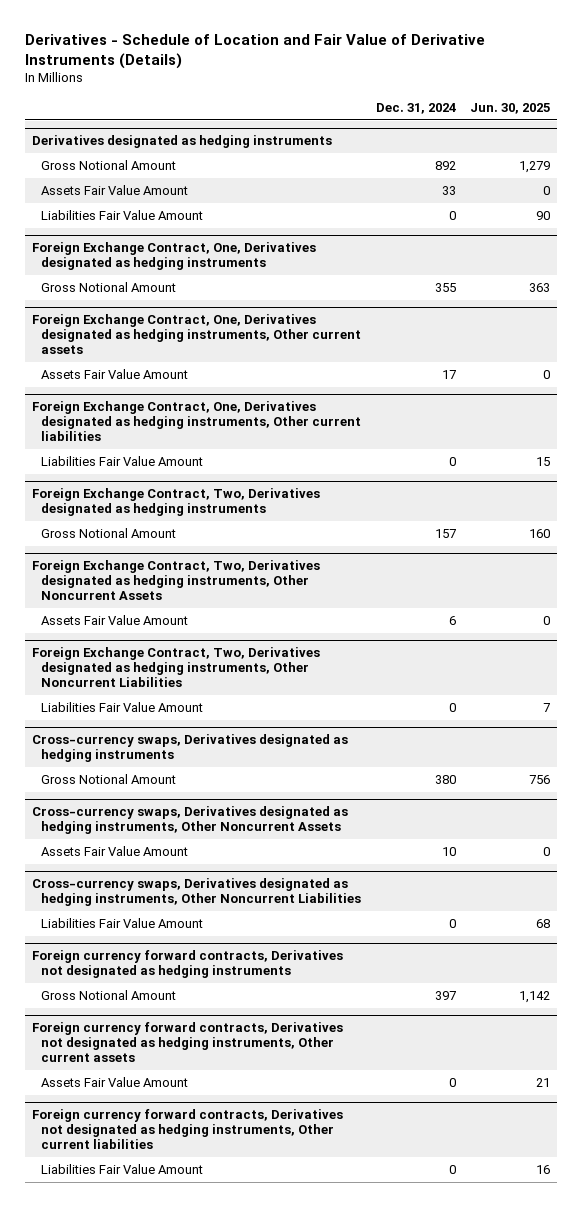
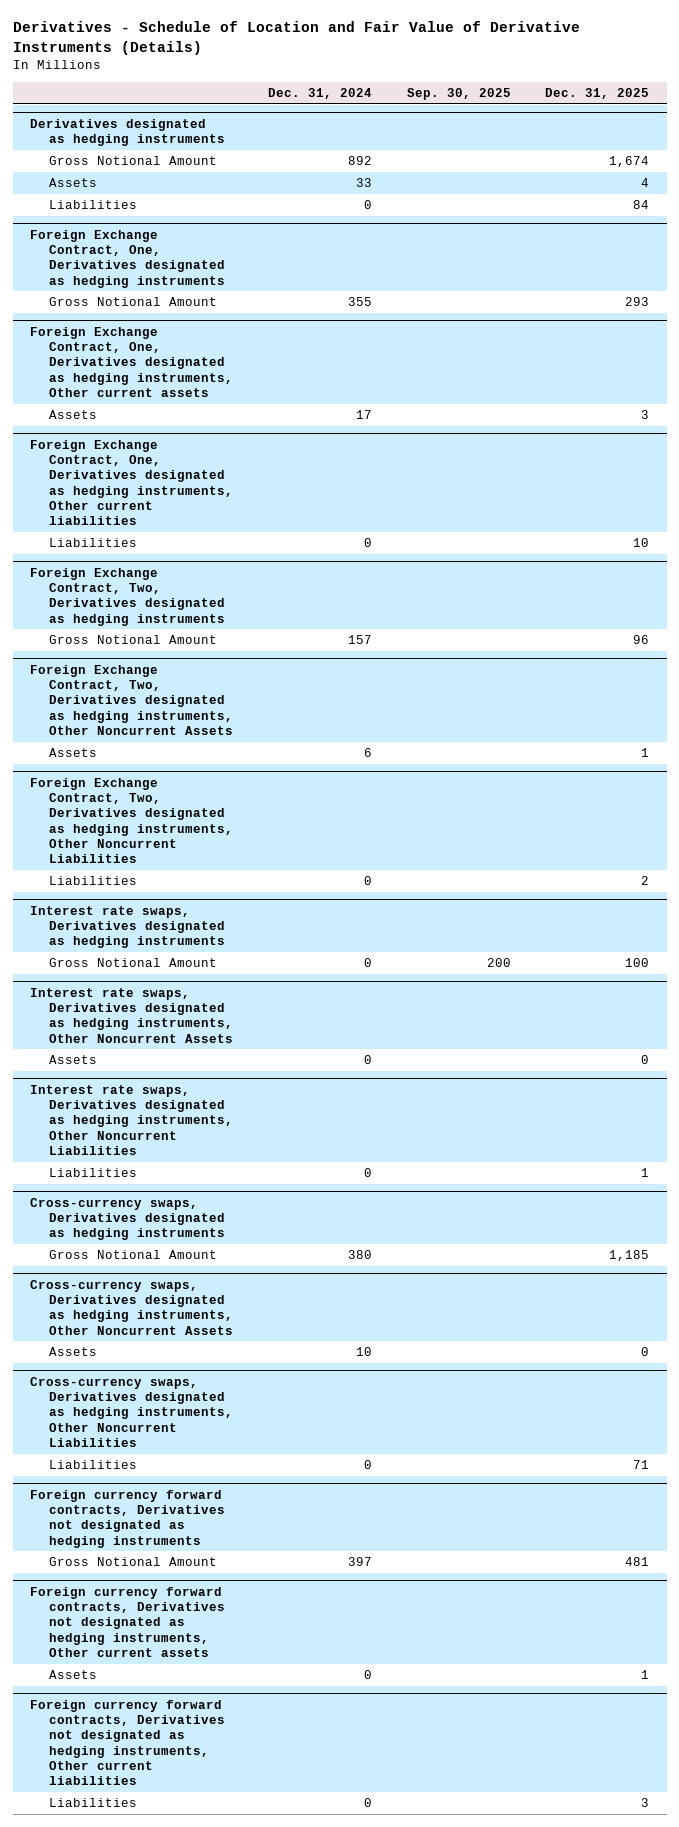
- | Dec. 31, 2024 | Jun. 30, 2025
+ | Dec. 31, 2024 | Sep. 30, 2025 | Dec. 31, 2025
@ Derivatives designated as hedging instruments
- Assets Fair Value Amount | 33 | 0
- Liabilities Fair Value Amount | 0 | 90
+ Assets | 33 | | 4
+ Liabilities | 0 | | 84
@ Foreign Exchange Contract, One, Derivatives designated as hedging instruments, Other current assets
- Assets Fair Value Amount | 17 | 0
+ Assets | 17 | | 3
@ Foreign Exchange Contract, One, Derivatives designated as hedging instruments, Other current liabilities
- Liabilities Fair Value Amount | 0 | 15
+ Liabilities | 0 | | 10
@ Foreign Exchange Contract, Two, Derivatives designated as hedging instruments, Other Noncurrent Assets
- Assets Fair Value Amount | 6 | 0
+ Assets | 6 | | 1
@ Foreign Exchange Contract, Two, Derivatives designated as hedging instruments, Other Noncurrent Liabilities
- Liabilities Fair Value Amount | 0 | 7
+ Liabilities | 0 | | 2
+ Interest rate swaps, Derivatives designated as hedging instruments
+ Gross Notional Amount | 0 | 200 | 100
+ Interest rate swaps, Derivatives designated as hedging instruments, Other Noncurrent Assets
+ Assets | 0 | | 0
+ Interest rate swaps, Derivatives designated as hedging instruments, Other Noncurrent Liabilities
+ Liabilities | 0 | | 1
@ Cross-currency swaps, Derivatives designated as hedging instruments, Other Noncurrent Assets
- Assets Fair Value Amount | 10 | 0
+ Assets | 10 | | 0
@ Cross-currency swaps, Derivatives designated as hedging instruments, Other Noncurrent Liabilities
- Liabilities Fair Value Amount | 0 | 68
+ Liabilities | 0 | | 71
@ Foreign currency forward contracts, Derivatives not designated as hedging instruments, Other current assets
- Assets Fair Value Amount | 0 | 21
+ Assets | 0 | | 1
@ Foreign currency forward contracts, Derivatives not designated as hedging instruments, Other current liabilities
- Liabilities Fair Value Amount | 0 | 16
+ Liabilities | 0 | | 3

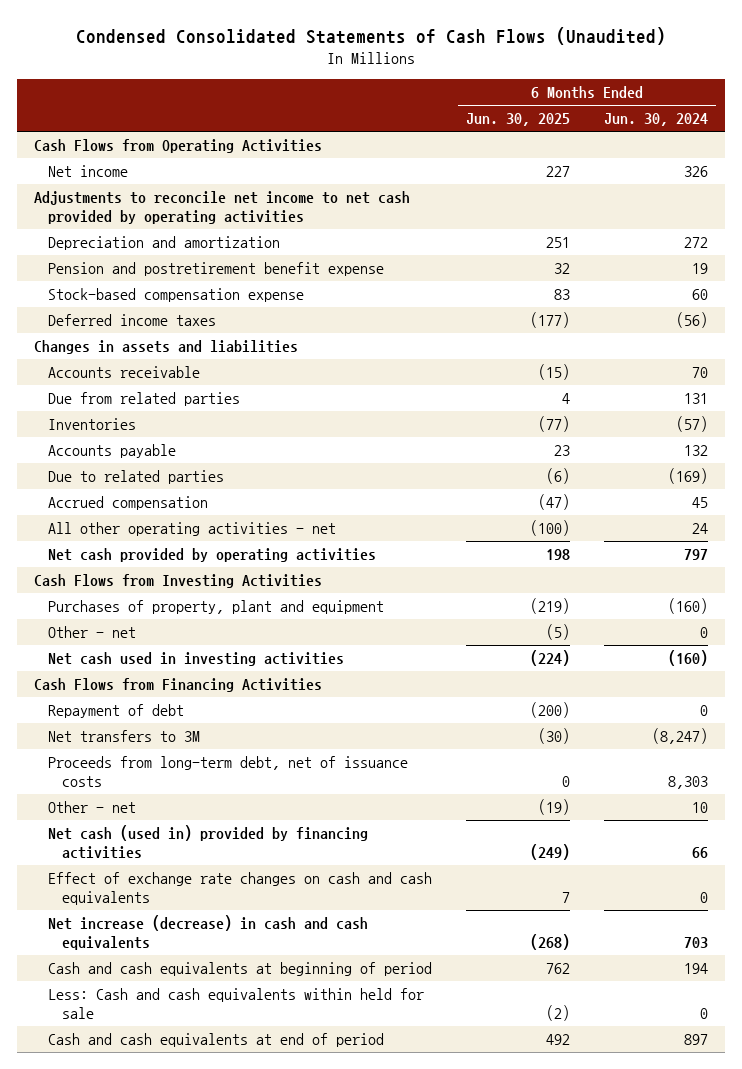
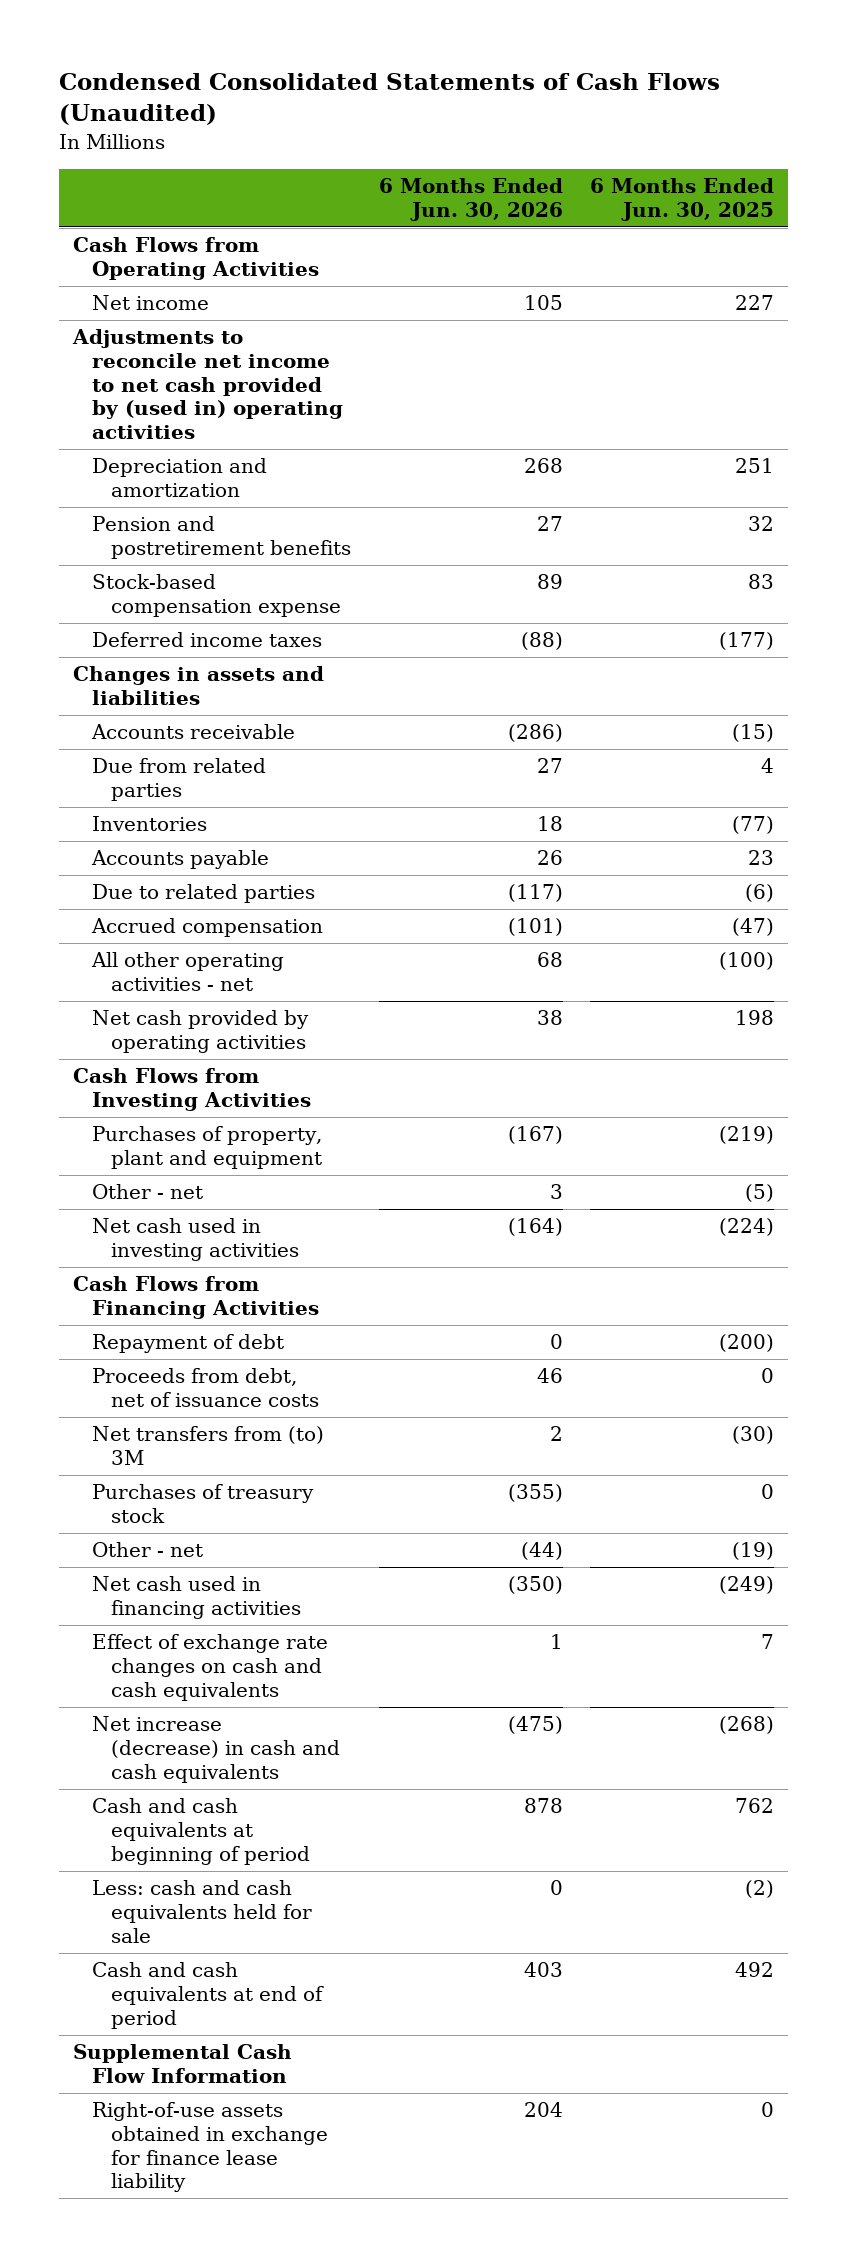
- | 6 Months Ended Jun. 30, 2025 | 6 Months Ended Jun. 30, 2024
+ | 6 Months Ended Jun. 30, 2026 | 6 Months Ended Jun. 30, 2025
- Adjustments to reconcile net income to net cash provided by operating activities
+ Adjustments to reconcile net income to net cash provided by (used in) operating activities
- Pension and postretirement benefit expense | 32 | 19
+ Pension and postretirement benefits | 27 | 32
- Net transfers to 3M | (30) | (8,247)
- Proceeds from long-term debt, net of issuance costs | 0 | 8,303
+ Proceeds from debt, net of issuance costs | 46 | 0
+ Net transfers from (to) 3M | 2 | (30)
+ Purchases of treasury stock | (355) | 0
- Net cash (used in) provided by financing activities | (249) | 66
+ Net cash used in financing activities | (350) | (249)
- Less: Cash and cash equivalents within held for sale | (2) | 0
+ Less: cash and cash equivalents held for sale | 0 | (2)
+ Supplemental Cash Flow Information
+ Right-of-use assets obtained in exchange for finance lease liability | 204 | 0

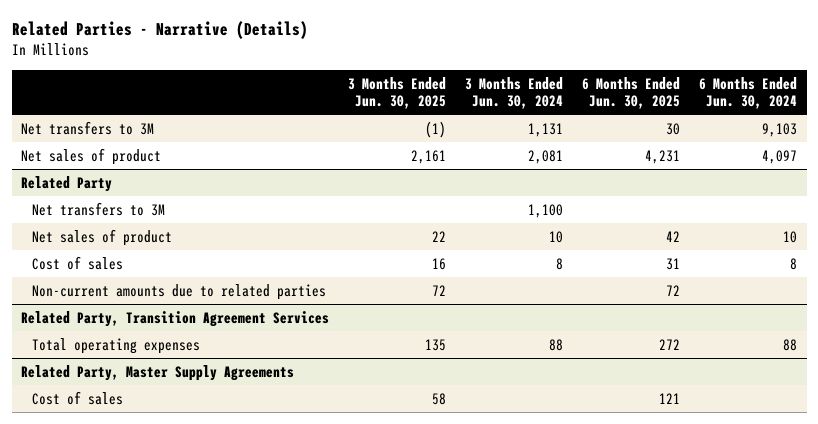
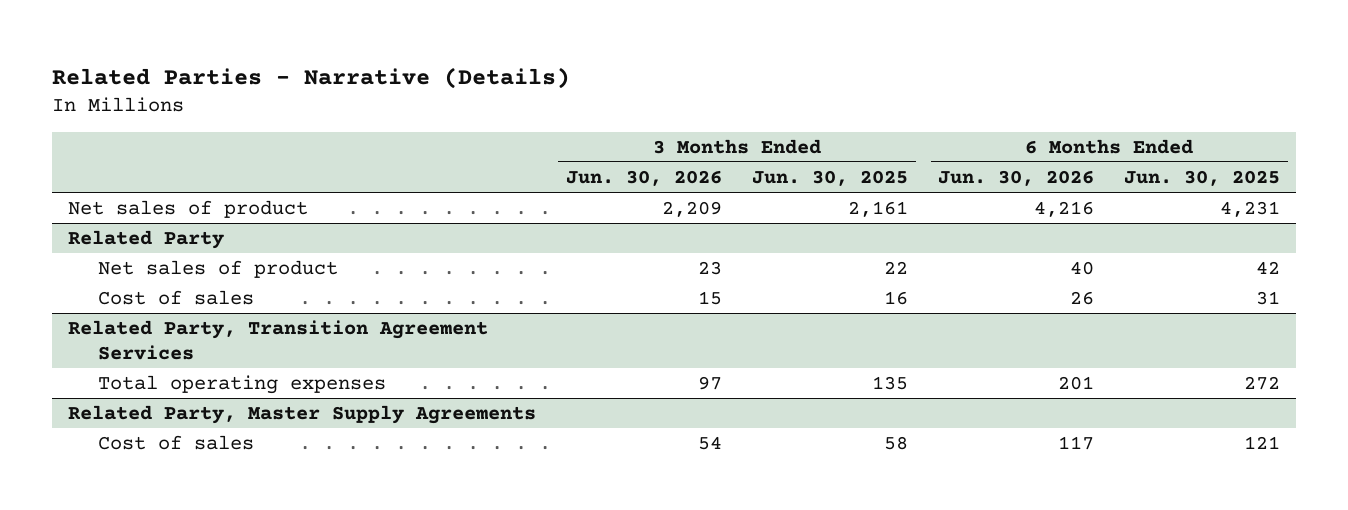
- | 3 Months Ended Jun. 30, 2025 | 3 Months Ended Jun. 30, 2024 | 6 Months Ended Jun. 30, 2025 | 6 Months Ended Jun. 30, 2024
+ | 3 Months Ended Jun. 30, 2026 | 3 Months Ended Jun. 30, 2025 | 6 Months Ended Jun. 30, 2026 | 6 Months Ended Jun. 30, 2025
- Net transfers to 3M | (1) | 1,131 | 30 | 9,103
@ Related Party
- Net transfers to 3M | | 1,100 | |
- Non-current amounts due to related parties | 72 | | 72 |

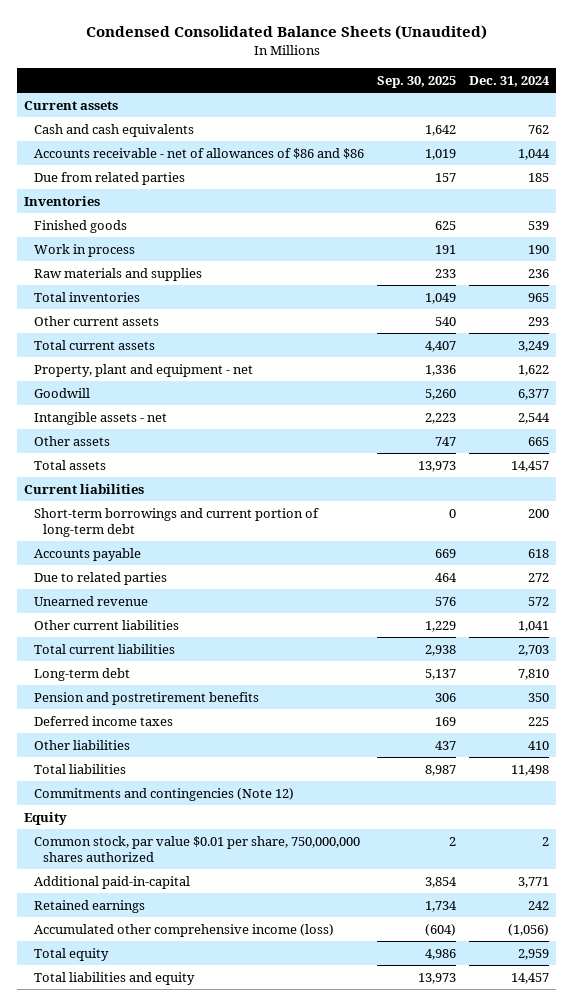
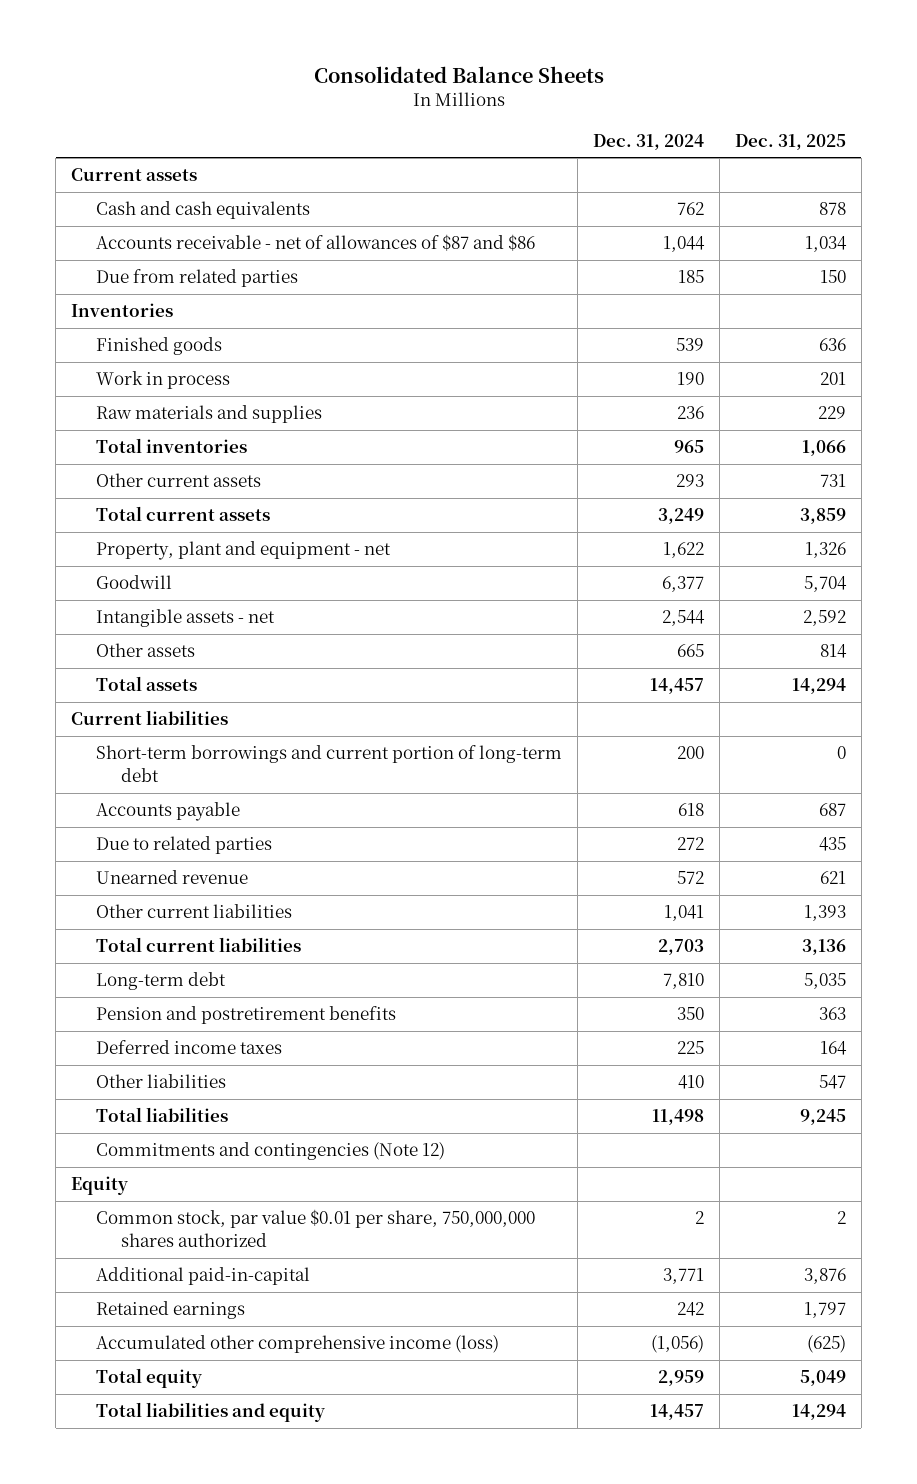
- Condensed Consolidated Balance Sheets (Unaudited)
+ Consolidated Balance Sheets
- | Sep. 30, 2025 | Dec. 31, 2024
+ | Dec. 31, 2024 | Dec. 31, 2025
- Accounts receivable - net of allowances of $86 and $86 | 1,019 | 1,044
+ Accounts receivable - net of allowances of $87 and $86 | 1,044 | 1,034

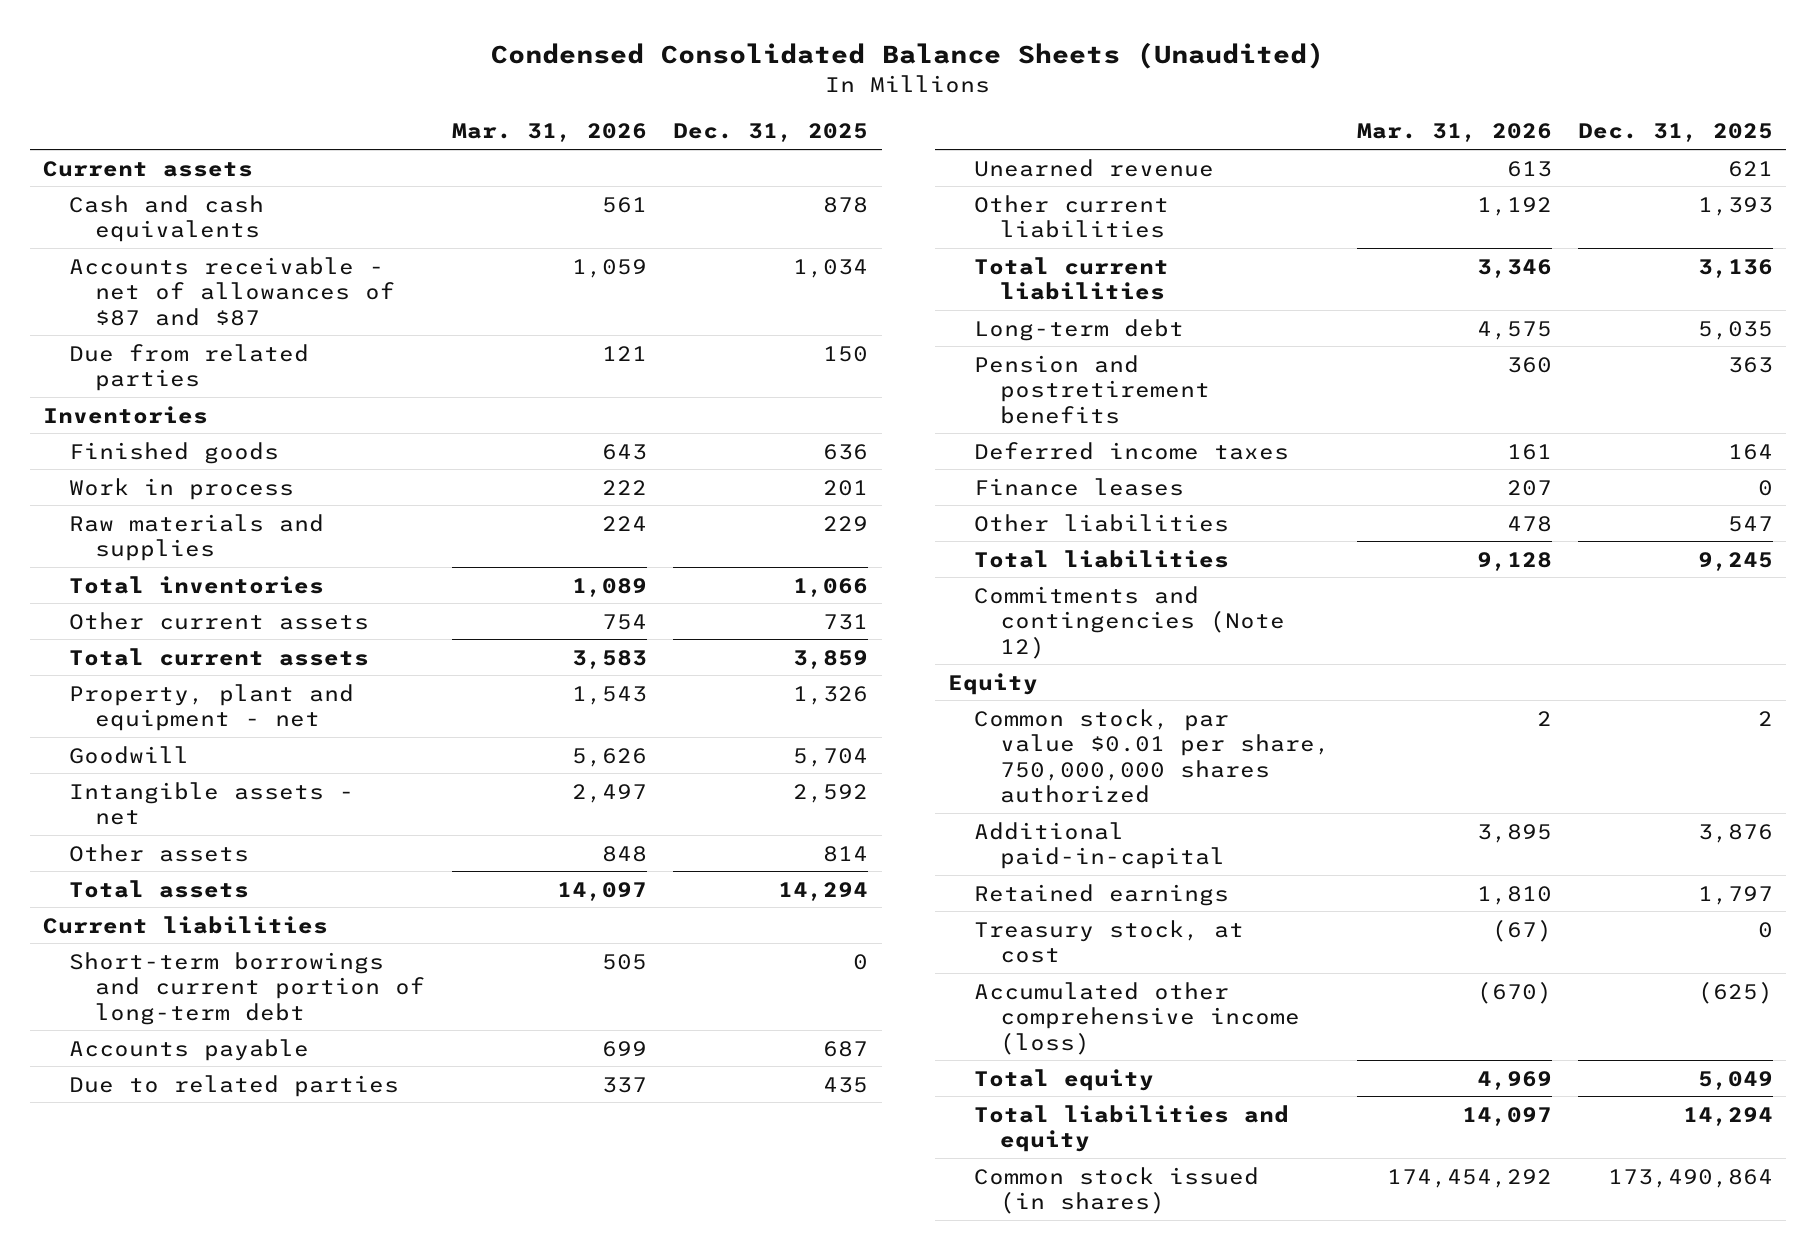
- Consolidated Balance Sheets
+ Condensed Consolidated Balance Sheets (Unaudited)
- | Dec. 31, 2024 | Dec. 31, 2025
+ | Mar. 31, 2026 | Dec. 31, 2025
- Accounts receivable - net of allowances of $87 and $86 | 1,044 | 1,034
+ Accounts receivable - net of allowances of $87 and $87 | 1,059 | 1,034
+ Finance leases | 207 | 0
+ Treasury stock, at cost | (67) | 0
+ Common stock issued (in shares) | 174,454,292 | 173,490,864

